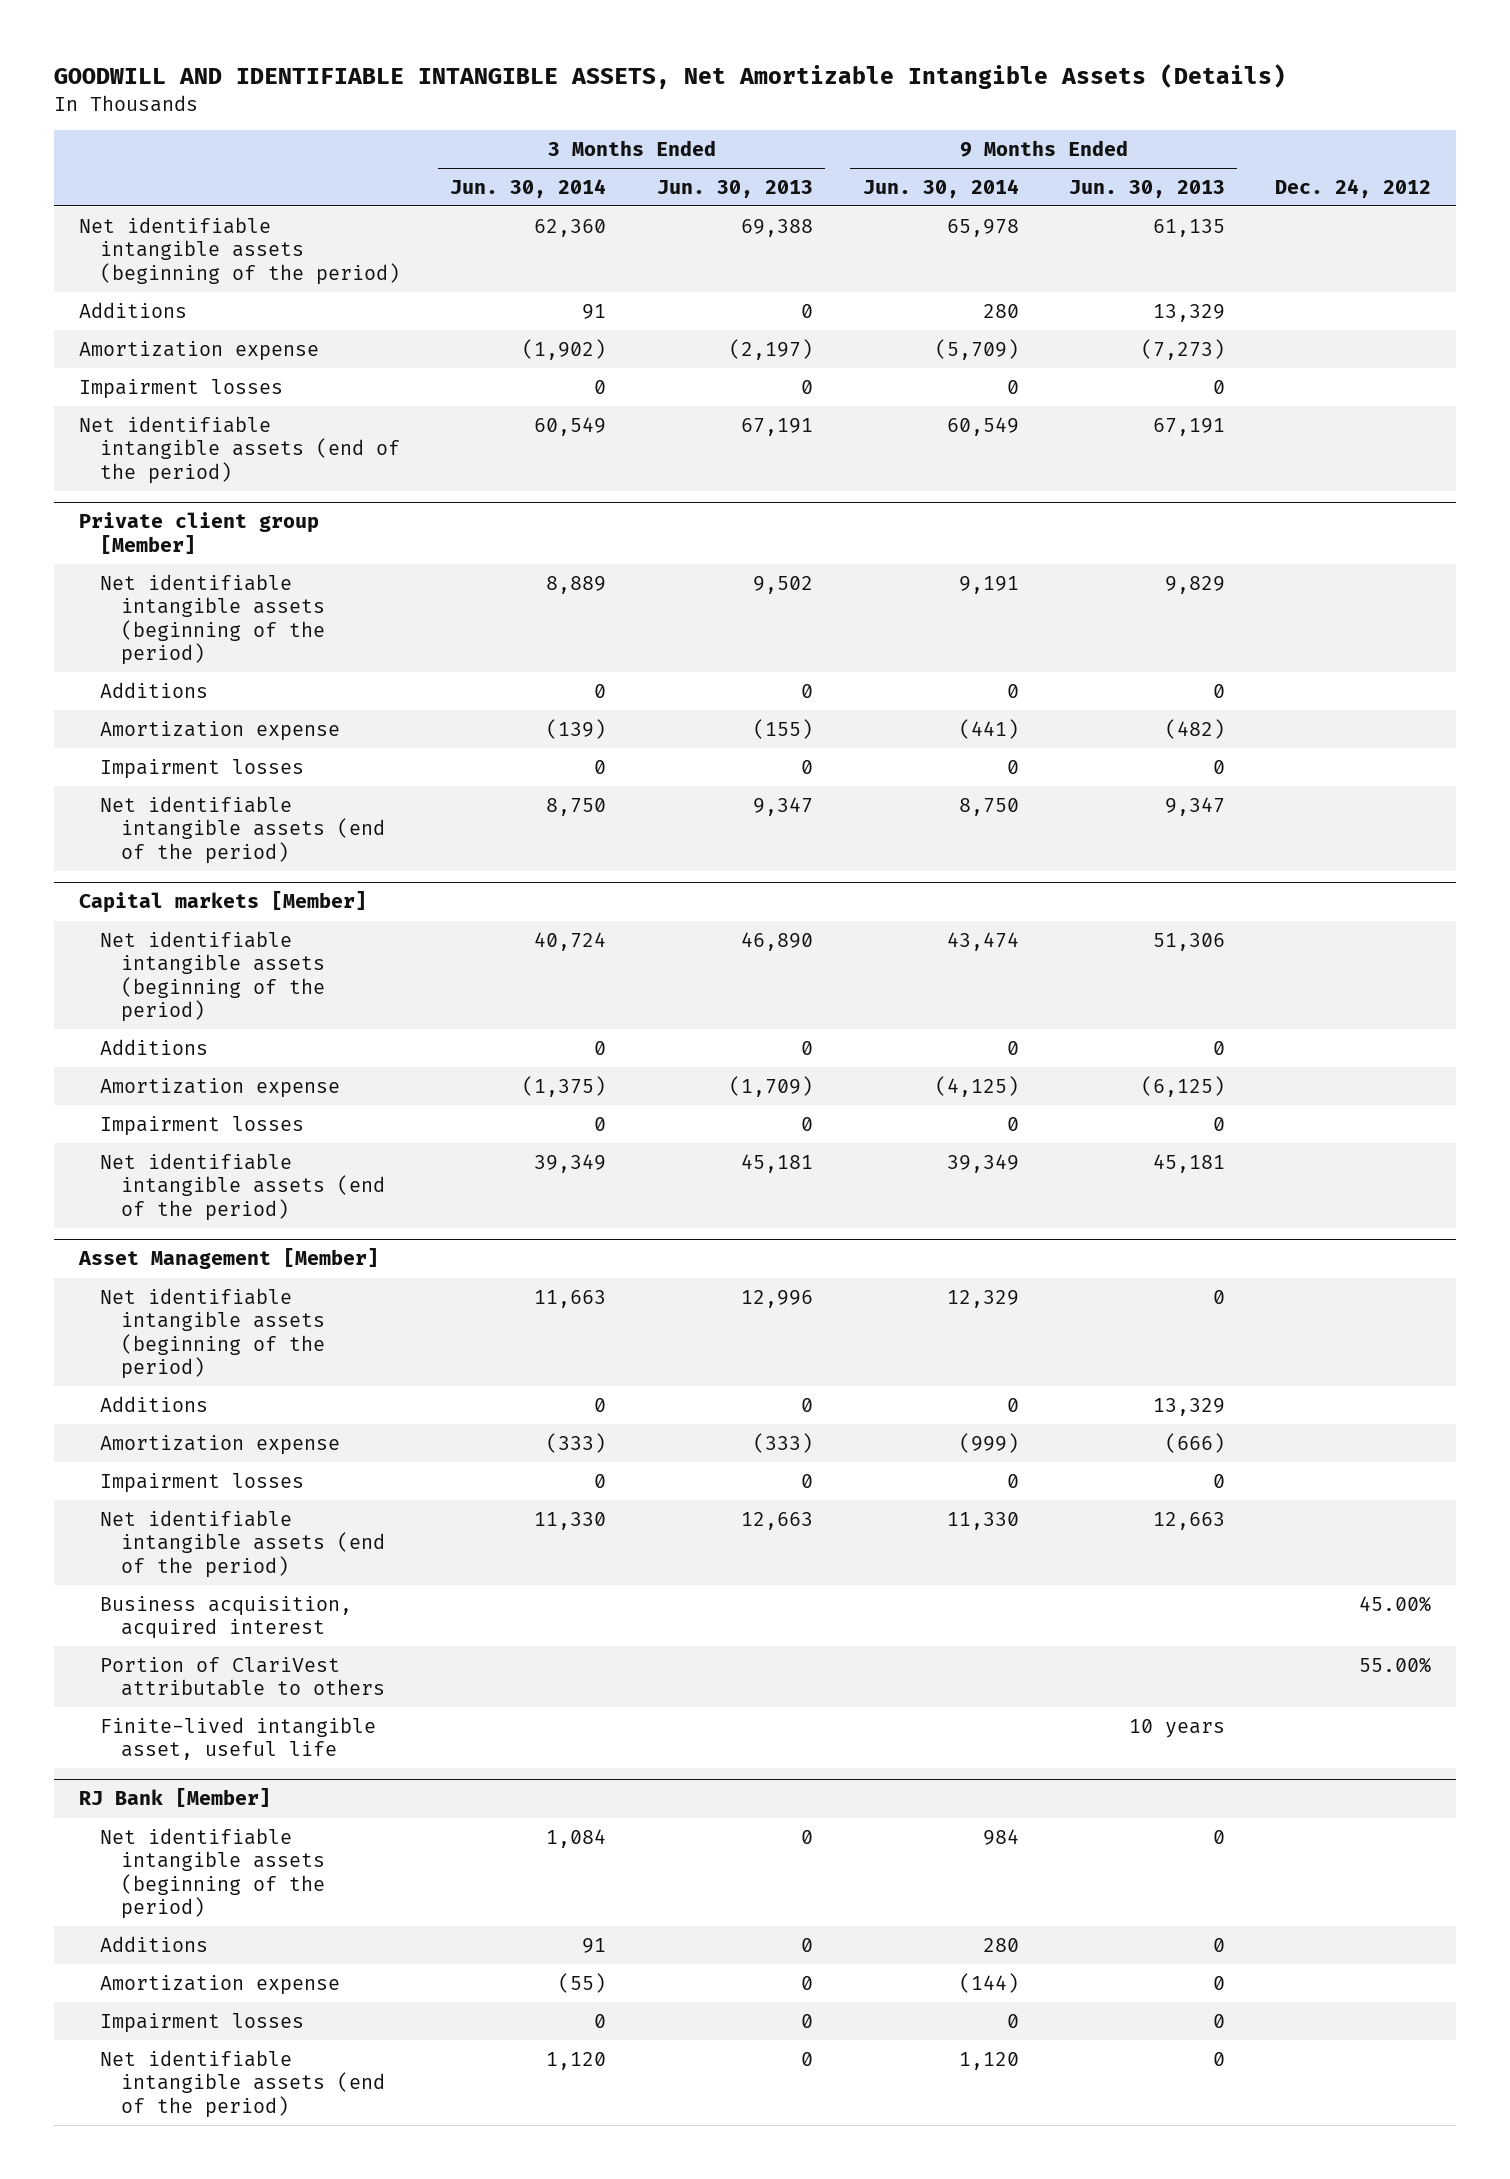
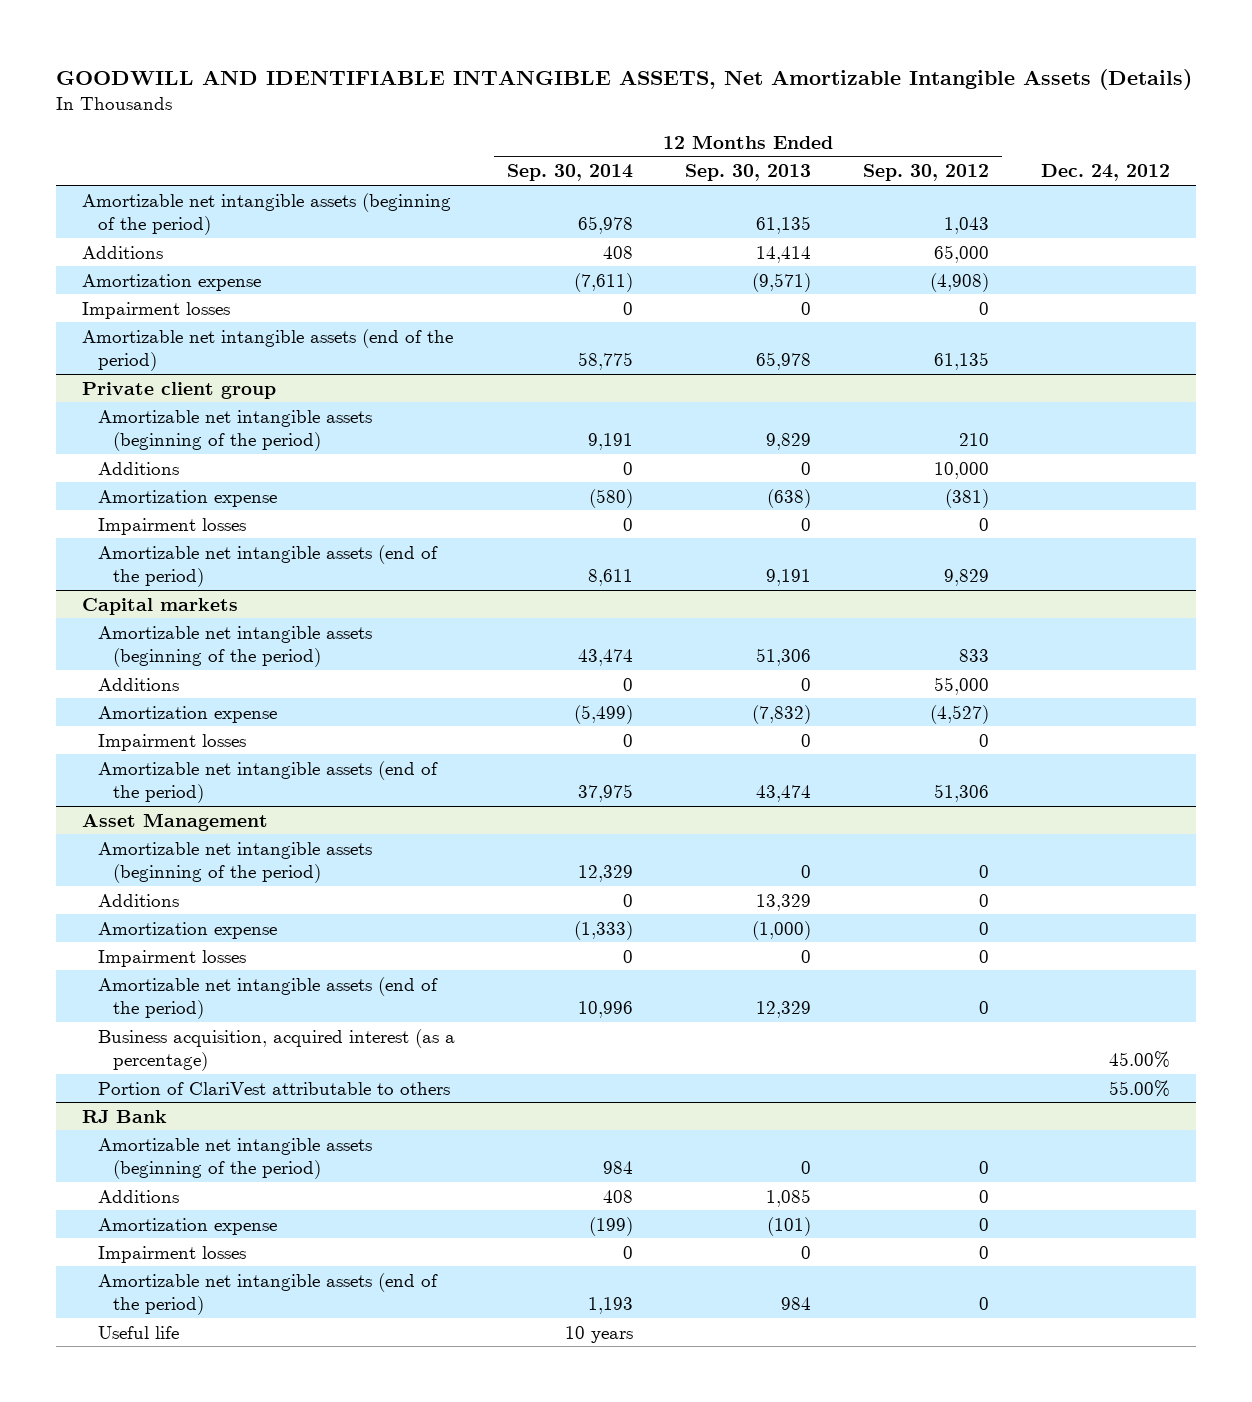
- | 3 Months Ended Jun. 30, 2014 | 3 Months Ended Jun. 30, 2013 | 9 Months Ended Jun. 30, 2014 | 9 Months Ended Jun. 30, 2013 | Dec. 24, 2012
+ | 12 Months Ended Sep. 30, 2014 | 12 Months Ended Sep. 30, 2013 | 12 Months Ended Sep. 30, 2012 | Dec. 24, 2012
- Net identifiable intangible assets (beginning of the period) | 62,360 | 69,388 | 65,978 | 61,135 |
+ Amortizable net intangible assets (beginning of the period) | 65,978 | 61,135 | 1,043 |
- Net identifiable intangible assets (end of the period) | 60,549 | 67,191 | 60,549 | 67,191 |
- Private client group [Member]
- Net identifiable intangible assets (beginning of the period) | 8,889 | 9,502 | 9,191 | 9,829 |
+ Amortizable net intangible assets (end of the period) | 58,775 | 65,978 | 61,135 |
+ Private client group
+ Amortizable net intangible assets (beginning of the period) | 9,191 | 9,829 | 210 |
- Net identifiable intangible assets (end of the period) | 8,750 | 9,347 | 8,750 | 9,347 |
- Capital markets [Member]
- Net identifiable intangible assets (beginning of the period) | 40,724 | 46,890 | 43,474 | 51,306 |
+ Amortizable net intangible assets (end of the period) | 8,611 | 9,191 | 9,829 |
+ Capital markets
+ Amortizable net intangible assets (beginning of the period) | 43,474 | 51,306 | 833 |
- Net identifiable intangible assets (end of the period) | 39,349 | 45,181 | 39,349 | 45,181 |
- Asset Management [Member]
- Net identifiable intangible assets (beginning of the period) | 11,663 | 12,996 | 12,329 | 0 |
+ Amortizable net intangible assets (end of the period) | 37,975 | 43,474 | 51,306 |
+ Asset Management
+ Amortizable net intangible assets (beginning of the period) | 12,329 | 0 | 0 |
- Net identifiable intangible assets (end of the period) | 11,330 | 12,663 | 11,330 | 12,663 |
- Business acquisition, acquired interest | | | | | 45.00%
+ Amortizable net intangible assets (end of the period) | 10,996 | 12,329 | 0 |
+ Business acquisition, acquired interest (as a percentage) | | | | 45.00%
- Finite-lived intangible asset, useful life | | | | 10 years |
- RJ Bank [Member]
- Net identifiable intangible assets (beginning of the period) | 1,084 | 0 | 984 | 0 |
+ RJ Bank
+ Amortizable net intangible assets (beginning of the period) | 984 | 0 | 0 |
- Net identifiable intangible assets (end of the period) | 1,120 | 0 | 1,120 | 0 |
+ Amortizable net intangible assets (end of the period) | 1,193 | 984 | 0 |
+ Useful life | 10 years | | |

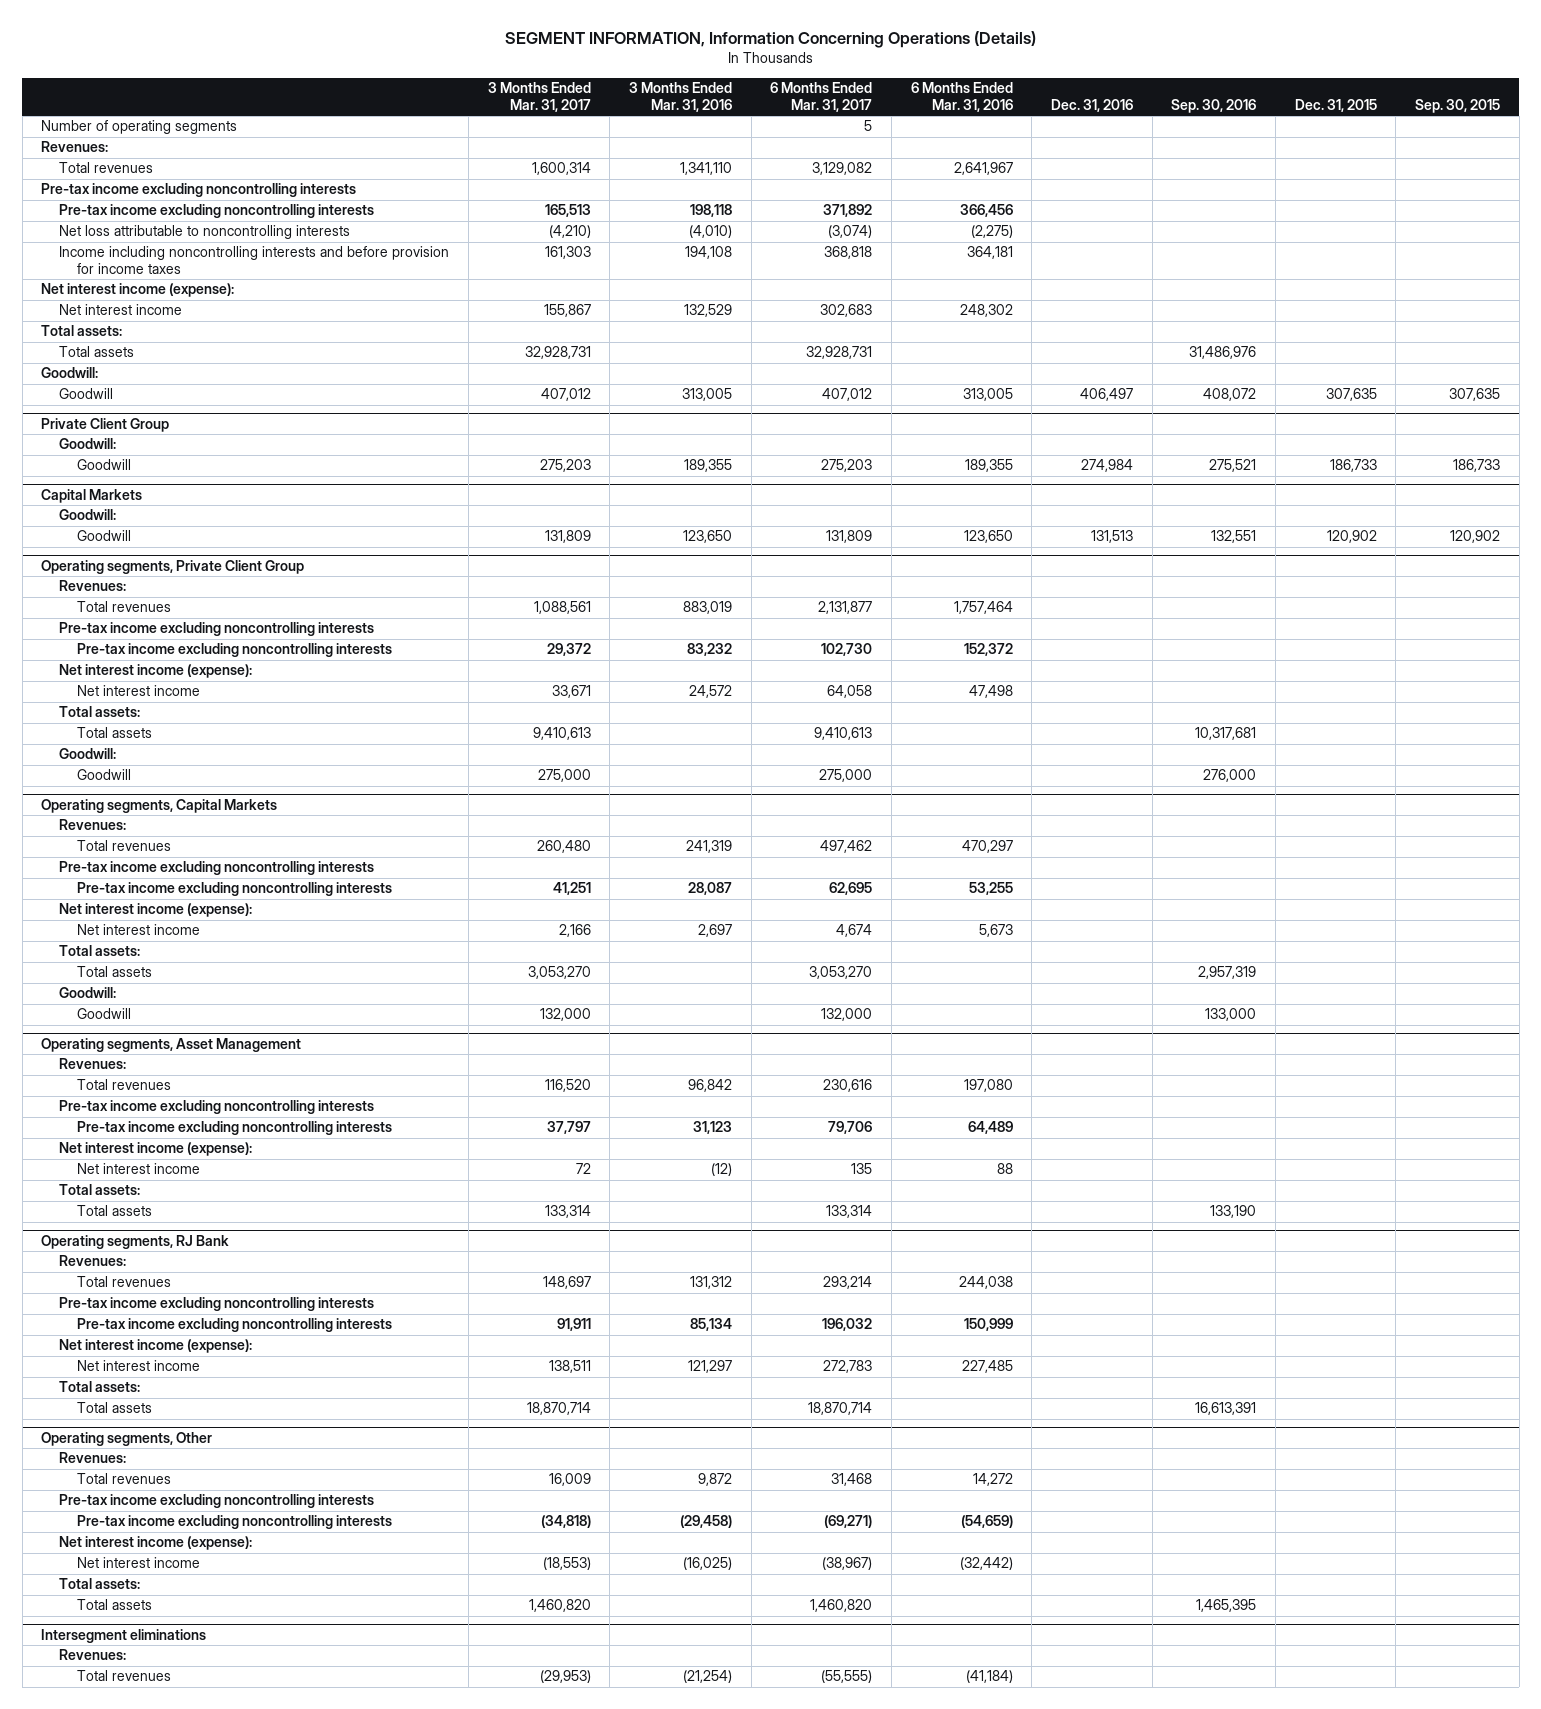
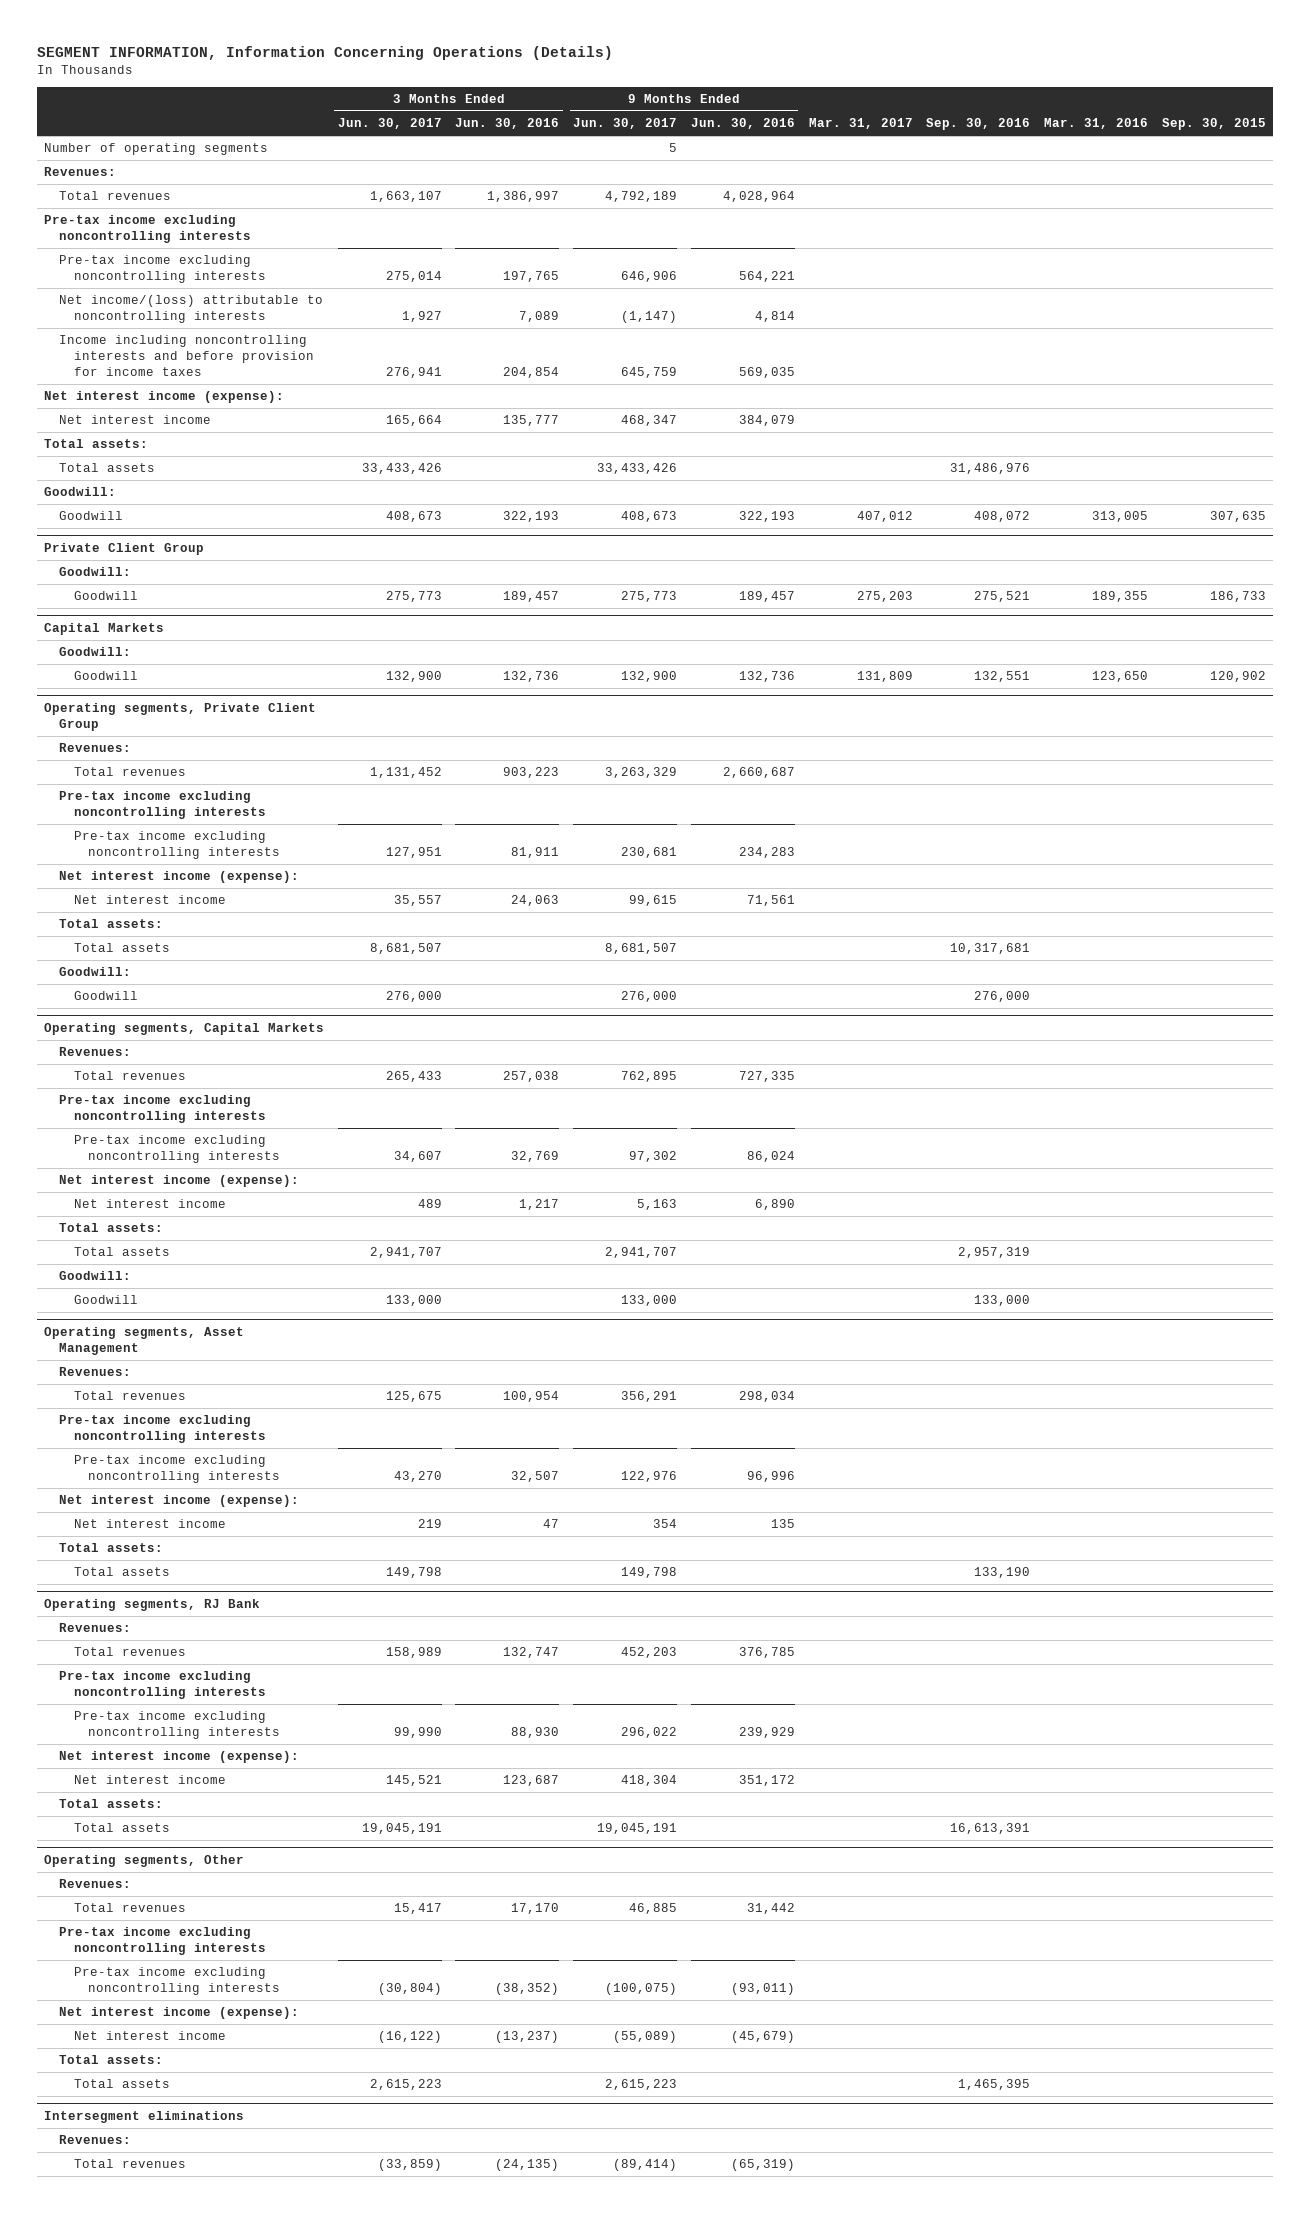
- | 3 Months Ended Mar. 31, 2017 | 3 Months Ended Mar. 31, 2016 | 6 Months Ended Mar. 31, 2017 | 6 Months Ended Mar. 31, 2016 | Dec. 31, 2016 | Sep. 30, 2016 | Dec. 31, 2015 | Sep. 30, 2015
+ | 3 Months Ended Jun. 30, 2017 | 3 Months Ended Jun. 30, 2016 | 9 Months Ended Jun. 30, 2017 | 9 Months Ended Jun. 30, 2016 | Mar. 31, 2017 | Sep. 30, 2016 | Mar. 31, 2016 | Sep. 30, 2015
- Net loss attributable to noncontrolling interests | (4,210) | (4,010) | (3,074) | (2,275) | | | |
+ Net income/(loss) attributable to noncontrolling interests | 1,927 | 7,089 | (1,147) | 4,814 | | | |

